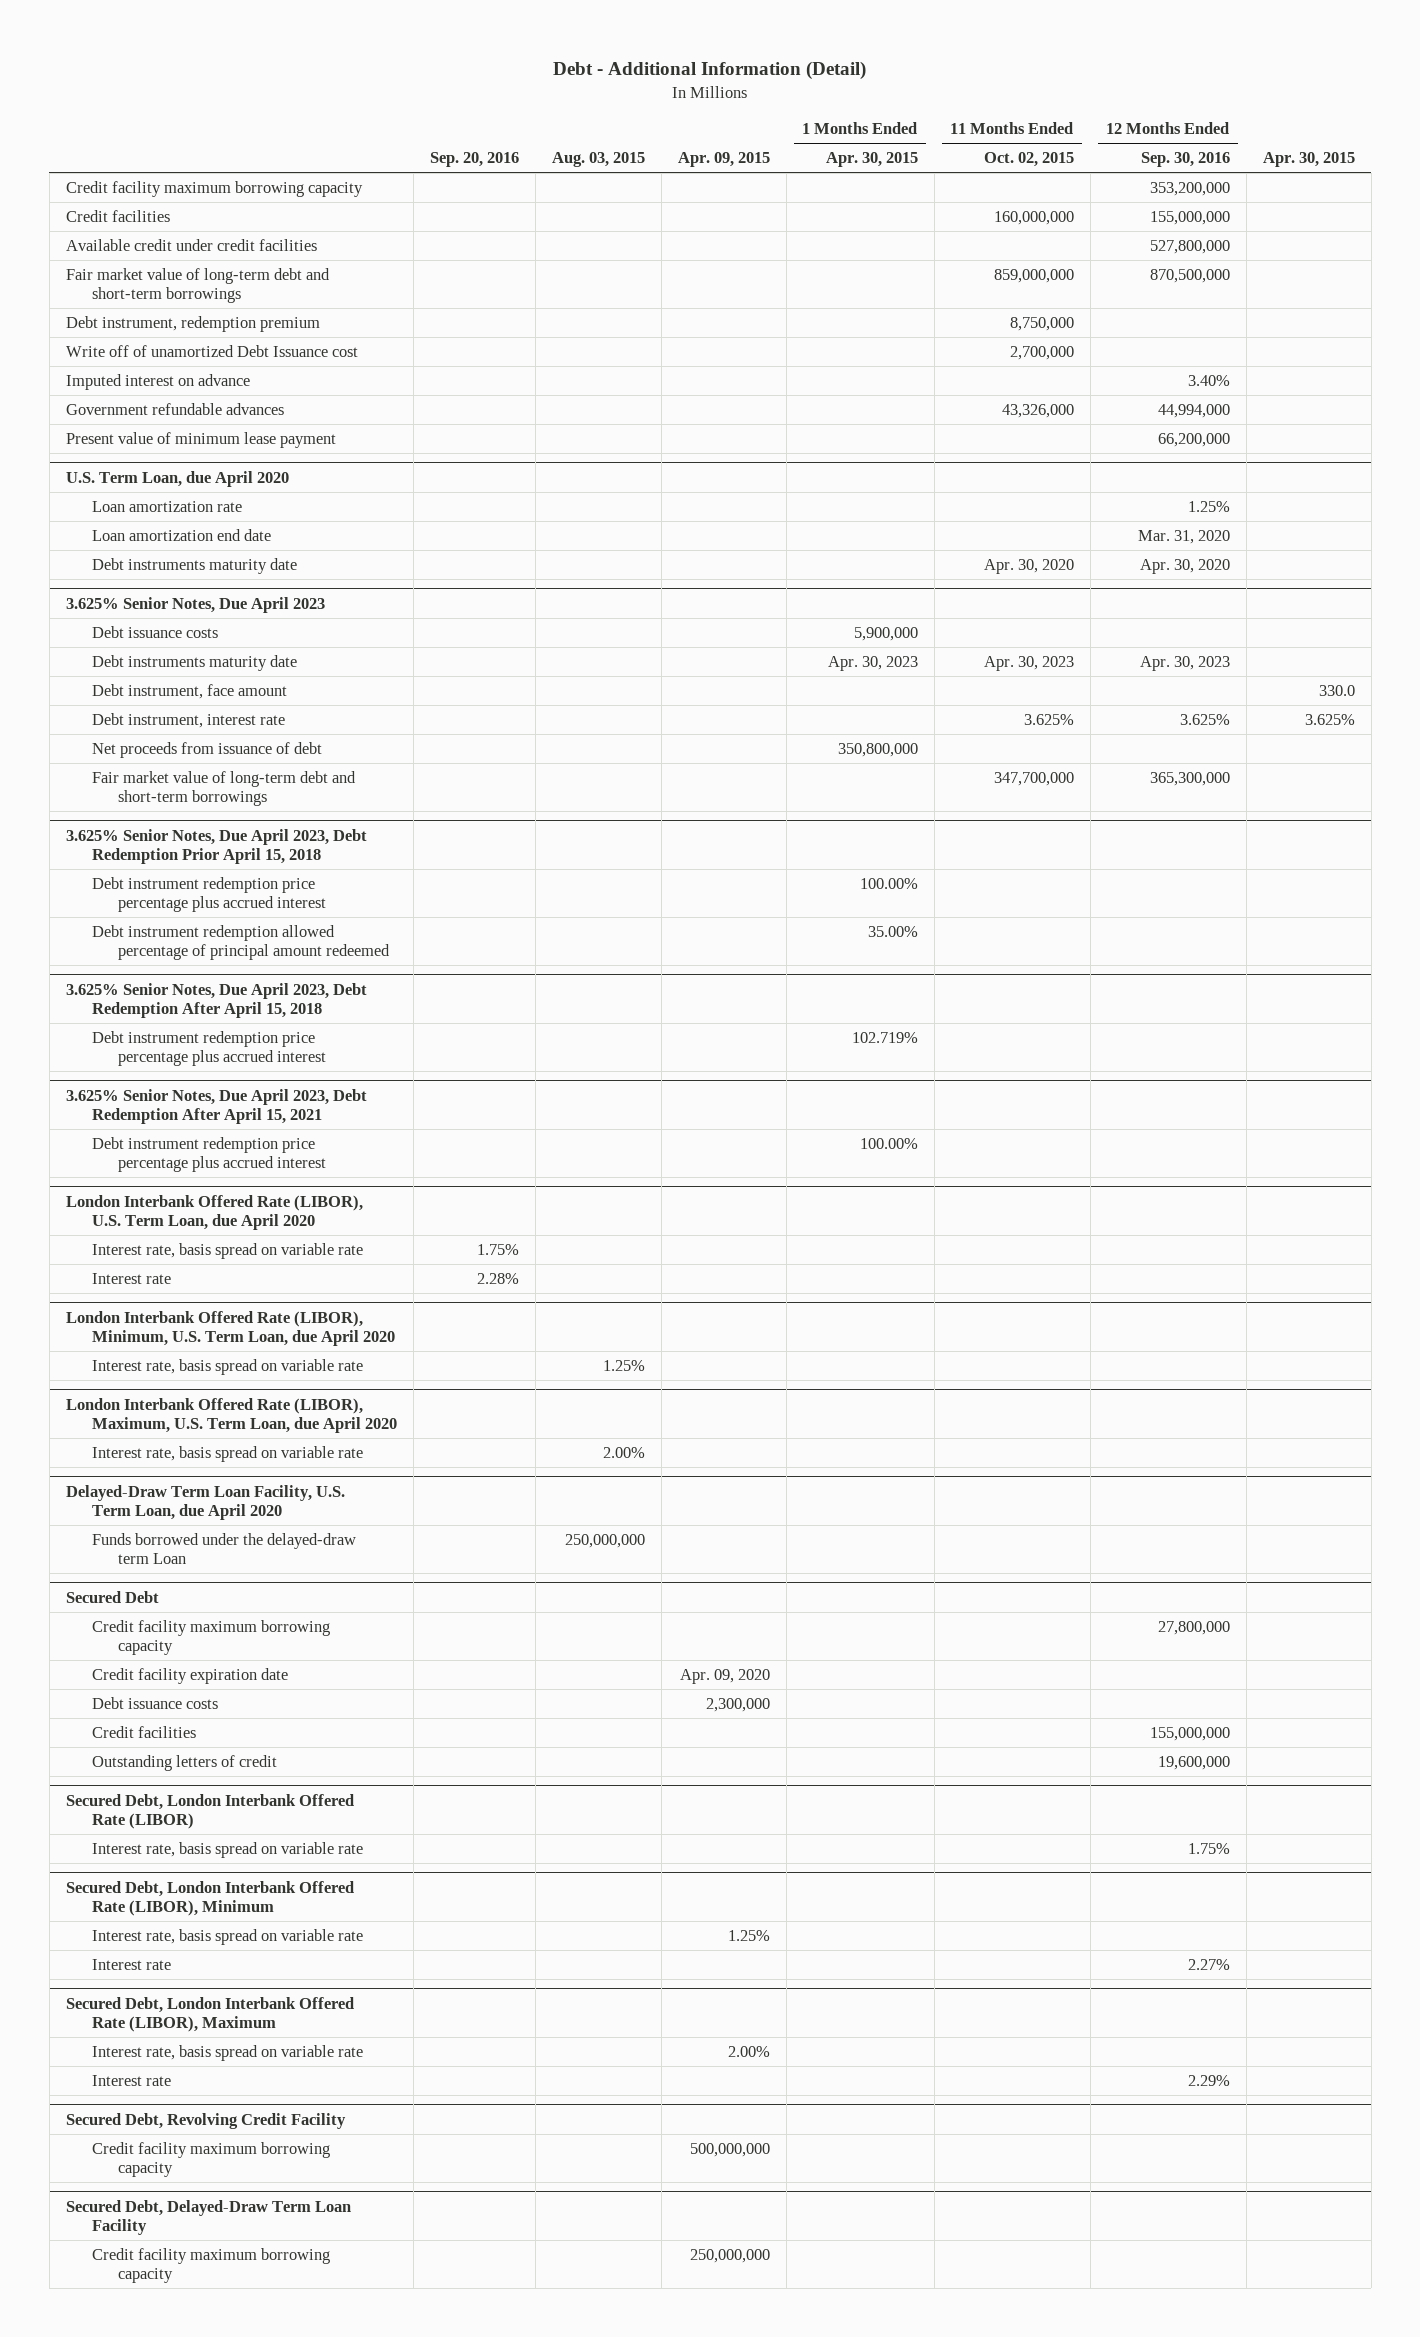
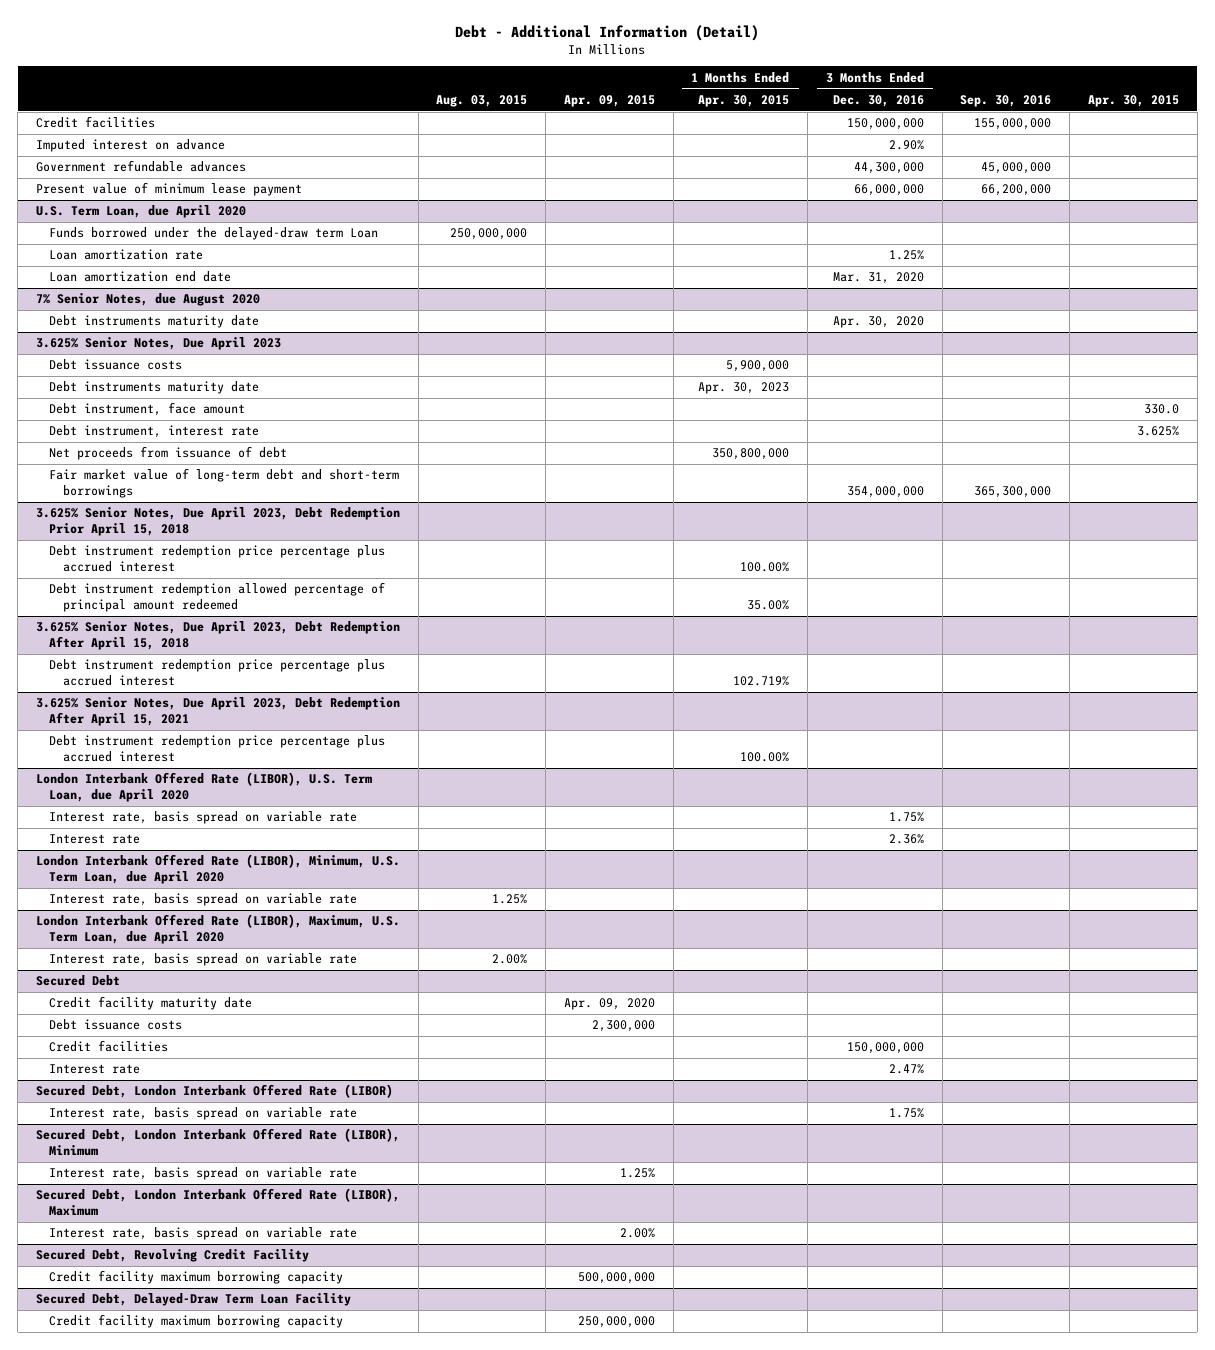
- | Sep. 20, 2016 | Aug. 03, 2015 | Apr. 09, 2015 | 1 Months Ended Apr. 30, 2015 | 11 Months Ended Oct. 02, 2015 | 12 Months Ended Sep. 30, 2016 | Apr. 30, 2015
+ | Aug. 03, 2015 | Apr. 09, 2015 | 1 Months Ended Apr. 30, 2015 | 3 Months Ended Dec. 30, 2016 | Sep. 30, 2016 | Apr. 30, 2015
- Credit facility maximum borrowing capacity | | | | | | 353,200,000 |
- Available credit under credit facilities | | | | | | 527,800,000 |
- Fair market value of long-term debt and short-term borrowings | | | | | 859,000,000 | 870,500,000 |
- Debt instrument, redemption premium | | | | | 8,750,000 | |
- Write off of unamortized Debt Issuance cost | | | | | 2,700,000 | |
@ U.S. Term Loan, due April 2020
+ Funds borrowed under the delayed-draw term Loan | 250,000,000 | | | | |
- Debt instruments maturity date | | | | | Apr. 30, 2020 | Apr. 30, 2020 |
+ 7% Senior Notes, due August 2020
+ Debt instruments maturity date | | | | Apr. 30, 2020 | |
- Delayed-Draw Term Loan Facility, U.S. Term Loan, due April 2020
- Funds borrowed under the delayed-draw term Loan | | 250,000,000 | | | | |
@ Secured Debt
- Credit facility maximum borrowing capacity | | | | | | 27,800,000 |
- Credit facility expiration date | | | Apr. 09, 2020 | | | |
+ Credit facility maturity date | | Apr. 09, 2020 | | | |
- Outstanding letters of credit | | | | | | 19,600,000 |
+ Interest rate | | | | 2.47% | |
@ Secured Debt, London Interbank Offered Rate (LIBOR), Minimum
- Interest rate | | | | | | 2.27% |
@ Secured Debt, London Interbank Offered Rate (LIBOR), Maximum
- Interest rate | | | | | | 2.29% |

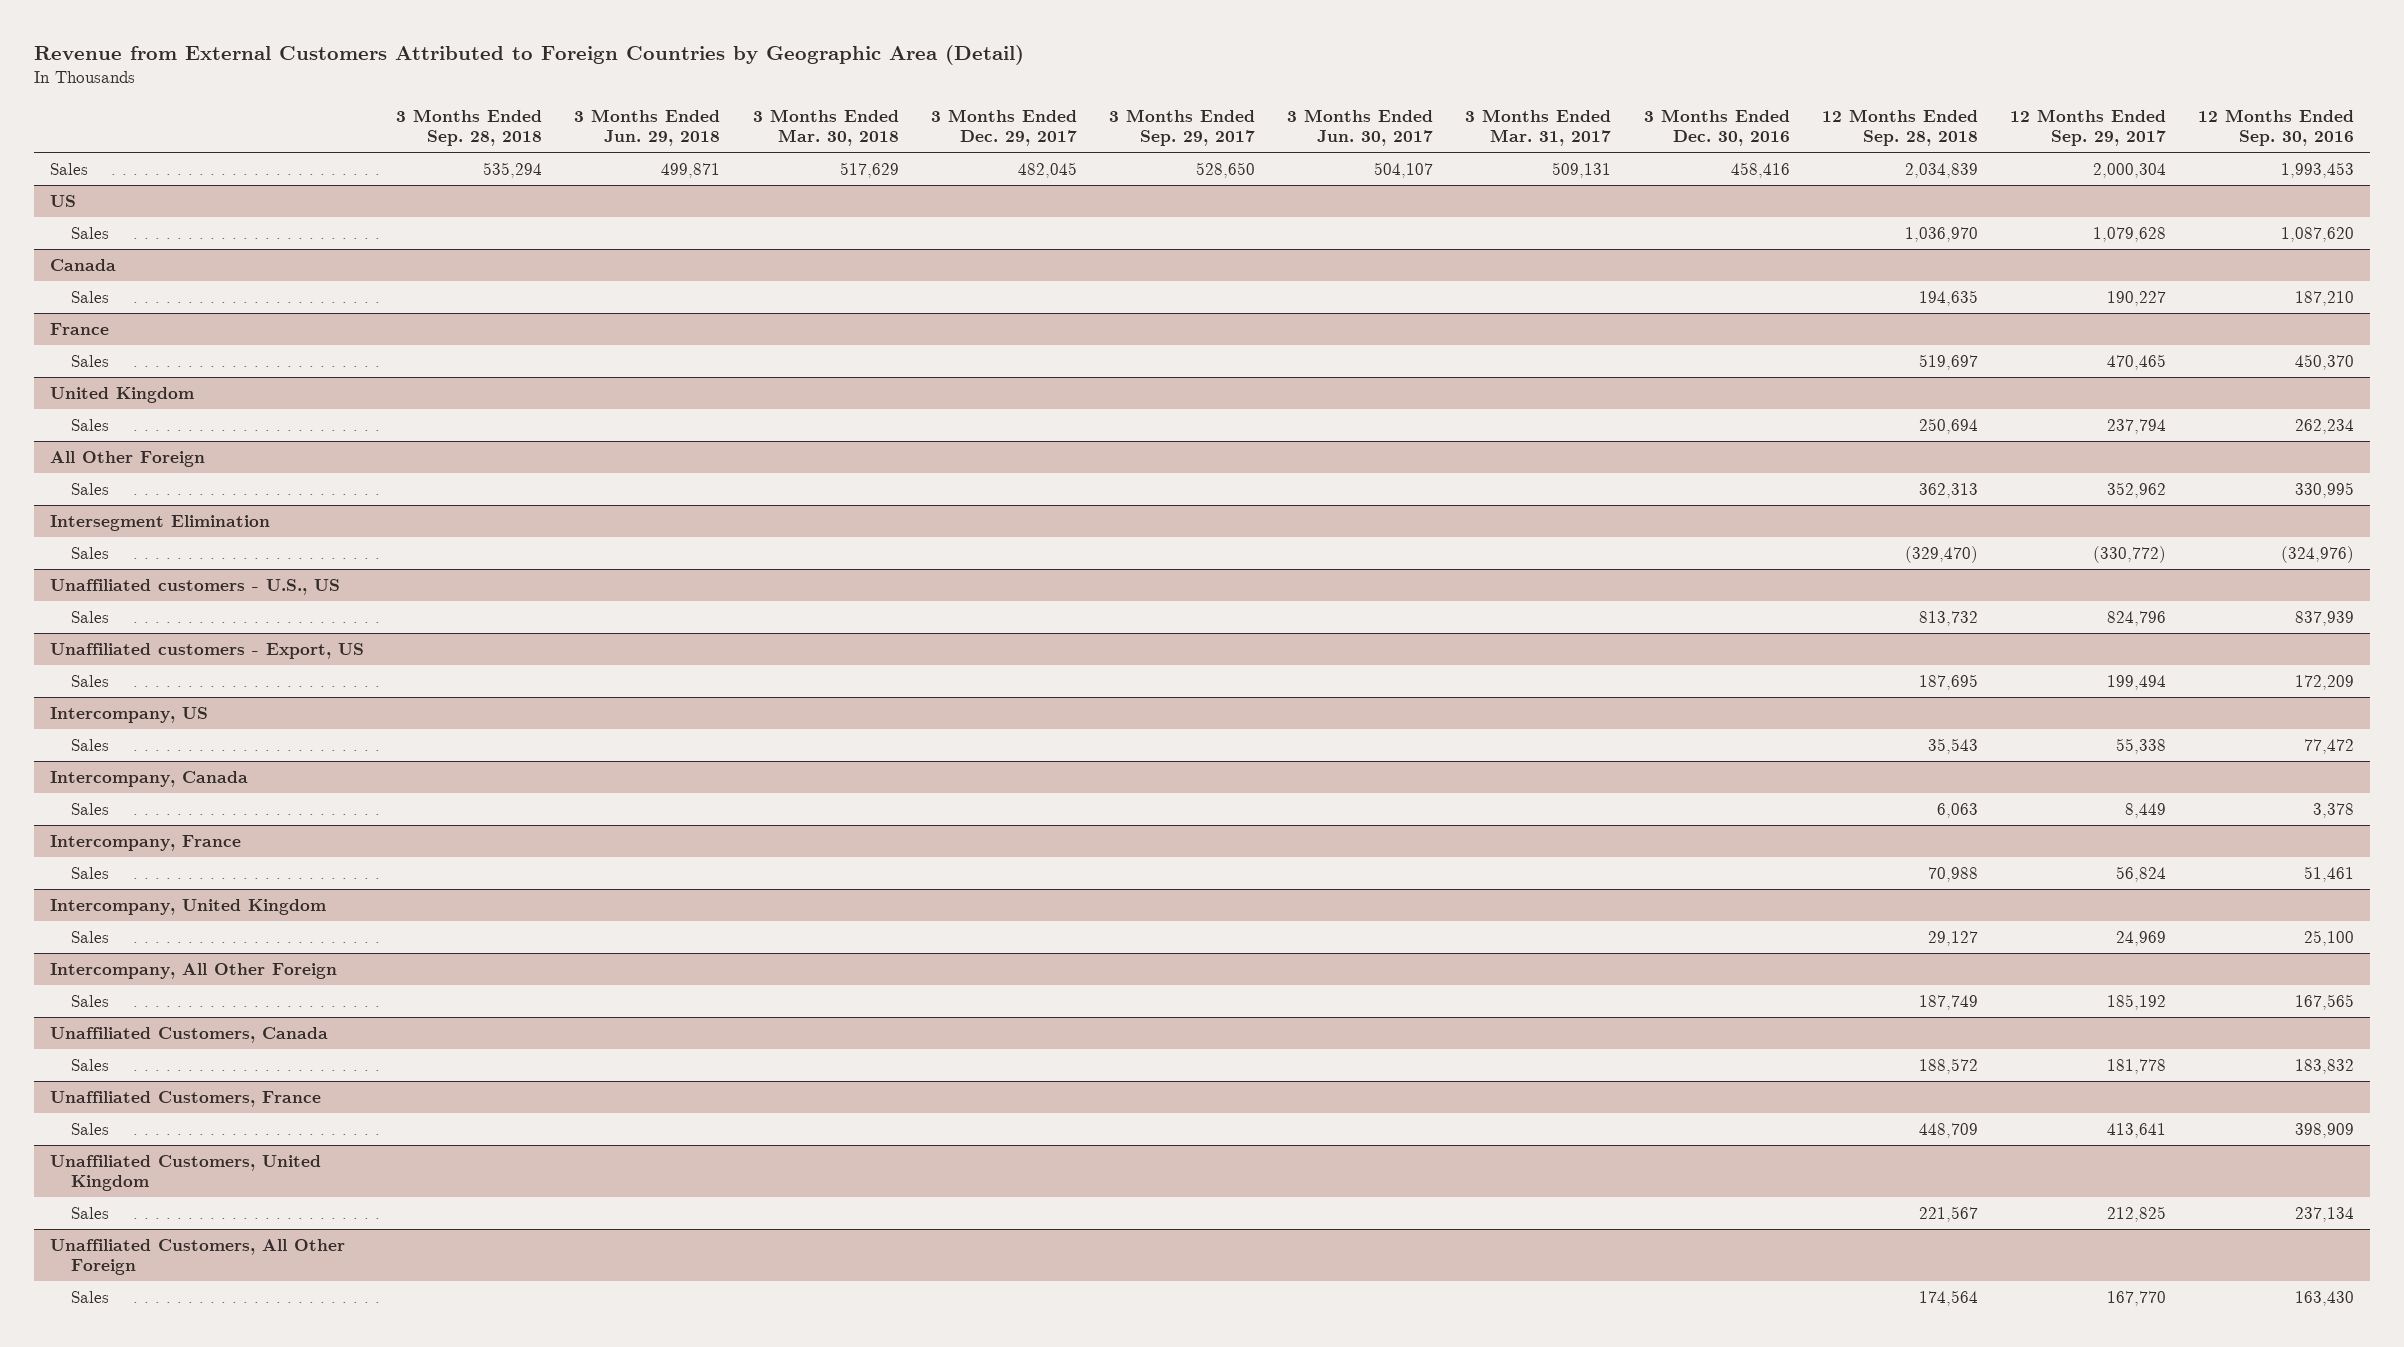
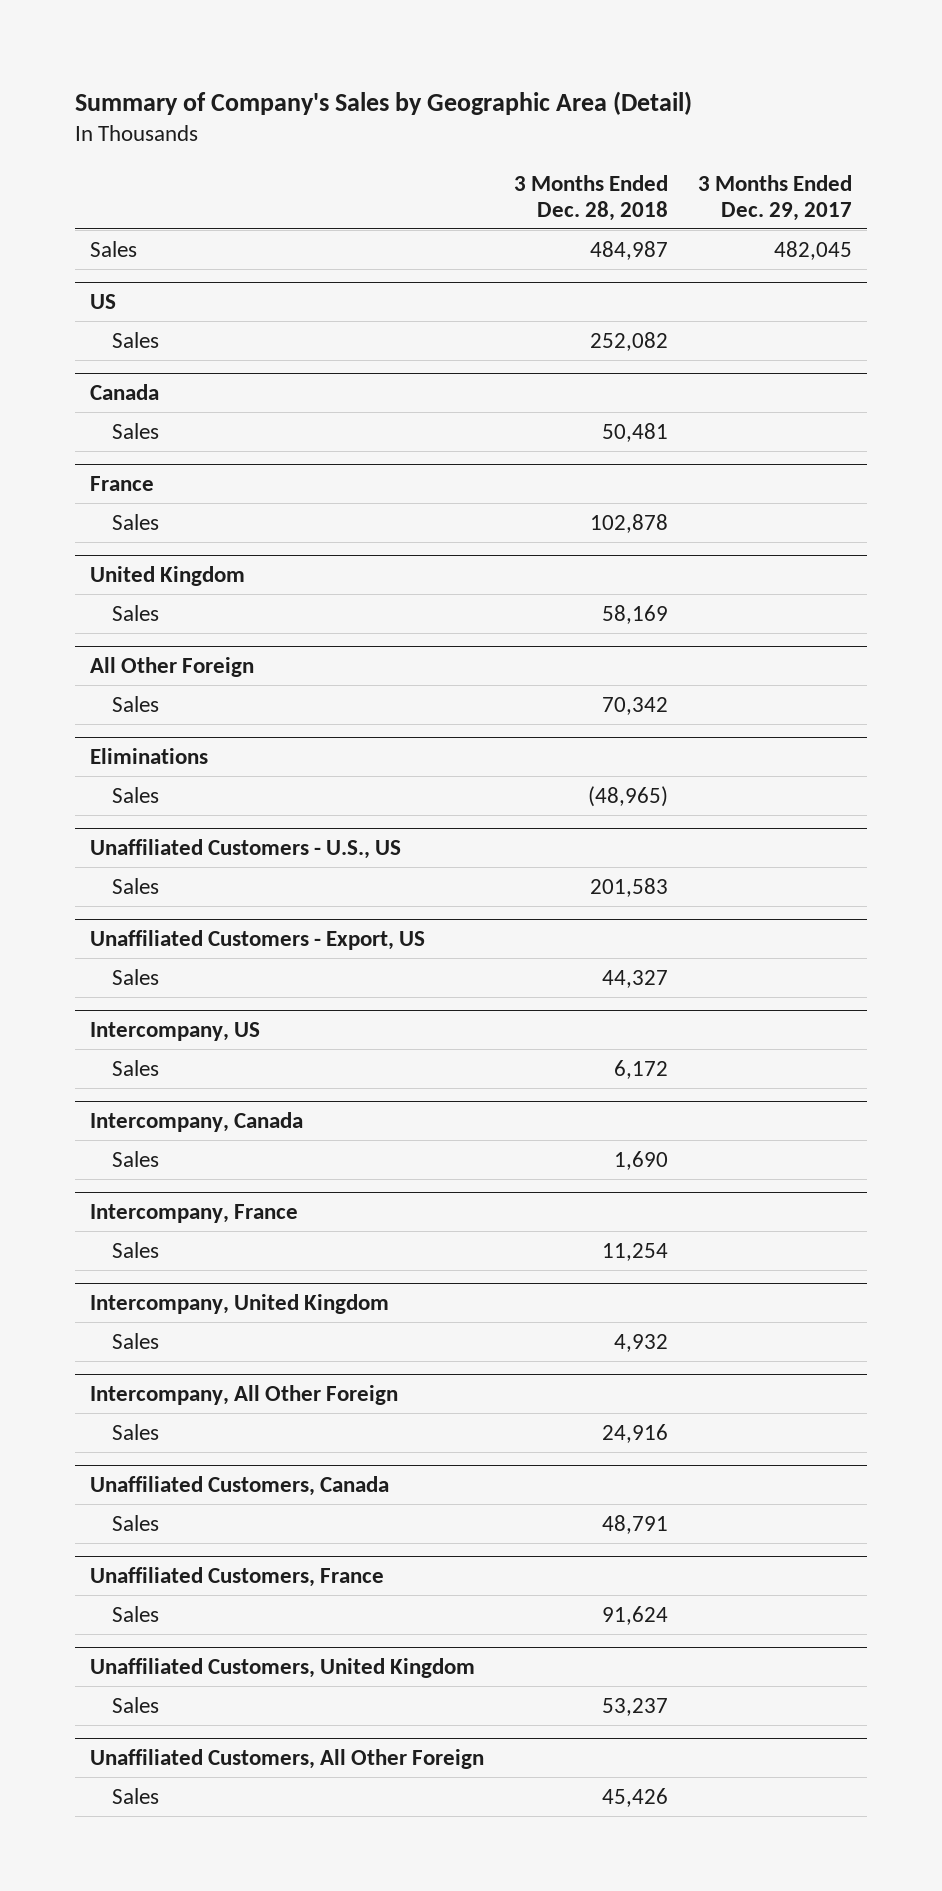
- Revenue from External Customers Attributed to Foreign Countries by Geographic Area (Detail)
+ Summary of Company's Sales by Geographic Area (Detail)
- | 3 Months Ended Sep. 28, 2018 | 3 Months Ended Jun. 29, 2018 | 3 Months Ended Mar. 30, 2018 | 3 Months Ended Dec. 29, 2017 | 3 Months Ended Sep. 29, 2017 | 3 Months Ended Jun. 30, 2017 | 3 Months Ended Mar. 31, 2017 | 3 Months Ended Dec. 30, 2016 | 12 Months Ended Sep. 28, 2018 | 12 Months Ended Sep. 29, 2017 | 12 Months Ended Sep. 30, 2016
+ | 3 Months Ended Dec. 28, 2018 | 3 Months Ended Dec. 29, 2017
- Intersegment Elimination
+ Eliminations
- Unaffiliated customers - U.S., US
+ Unaffiliated Customers - U.S., US
- Unaffiliated customers - Export, US
+ Unaffiliated Customers - Export, US

